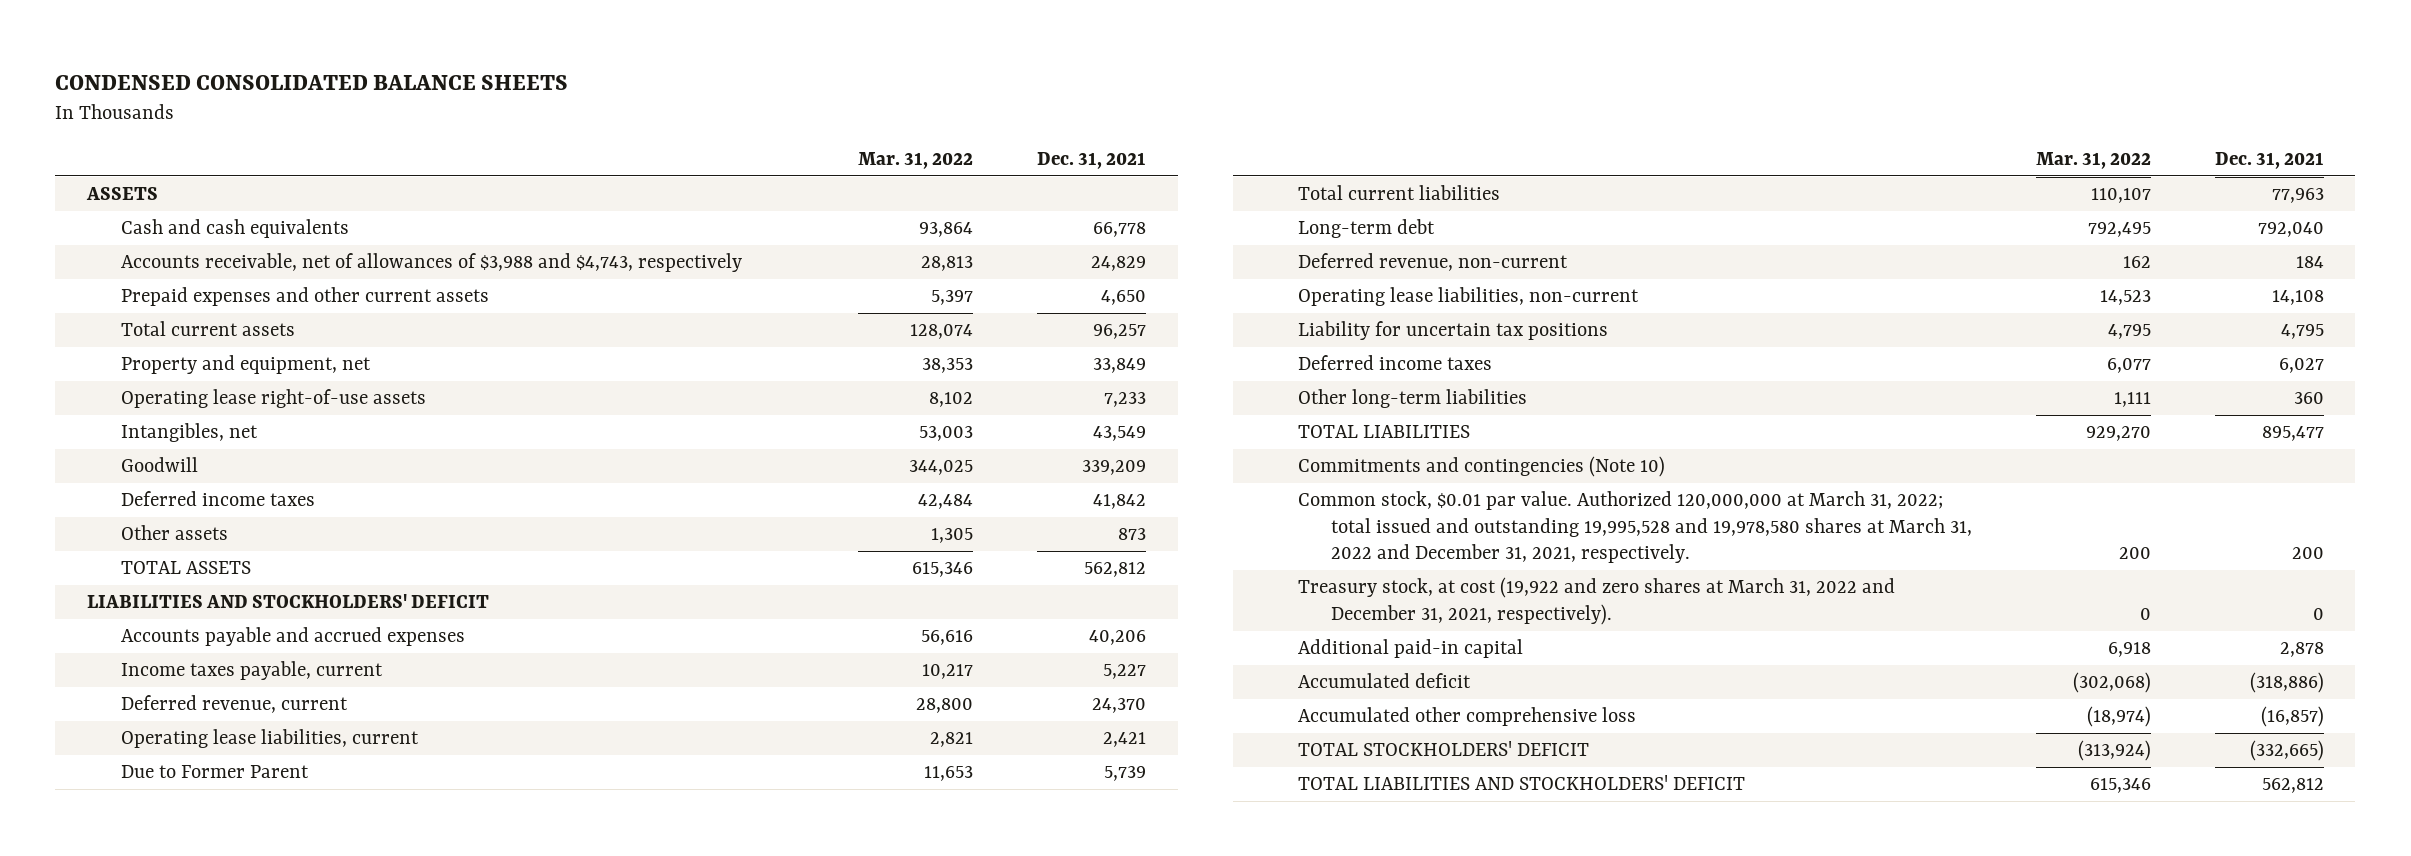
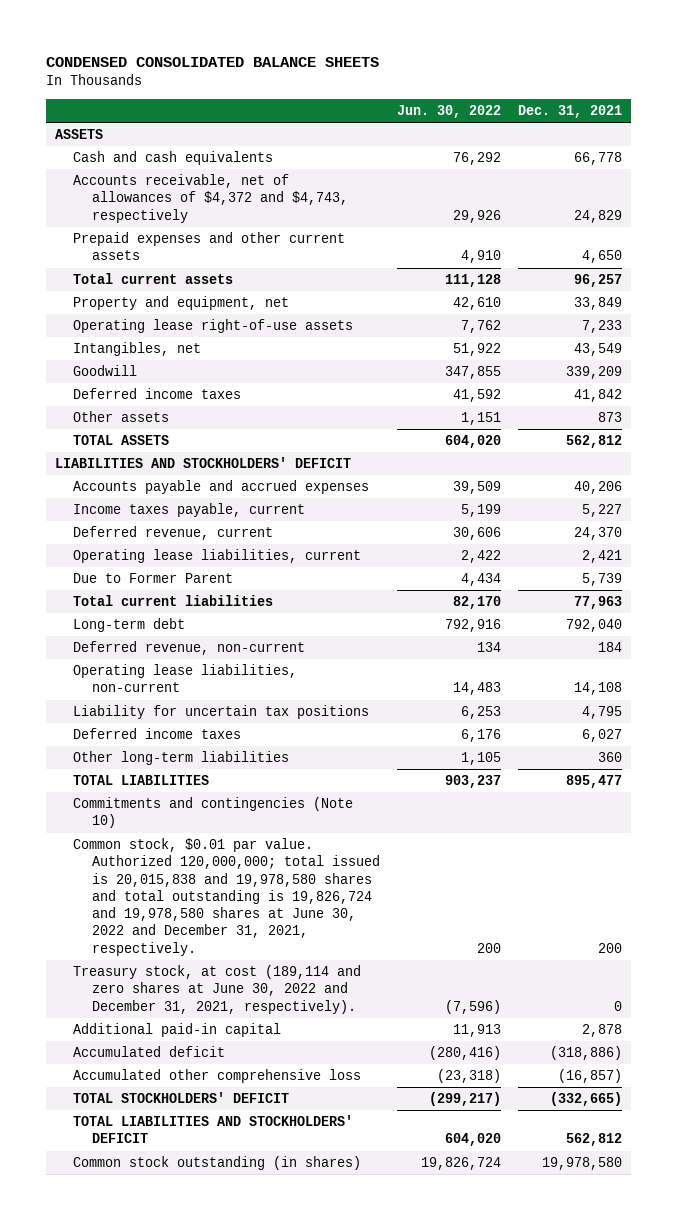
- | Mar. 31, 2022 | Dec. 31, 2021
+ | Jun. 30, 2022 | Dec. 31, 2021
- Accounts receivable, net of allowances of $3,988 and $4,743, respectively | 28,813 | 24,829
+ Accounts receivable, net of allowances of $4,372 and $4,743, respectively | 29,926 | 24,829
- Common stock, $0.01 par value. Authorized 120,000,000 at March 31, 2022; total issued and outstanding 19,995,528 and 19,978,580 shares at March 31, 2022 and December 31, 2021, respectively. | 200 | 200
- Treasury stock, at cost (19,922 and zero shares at March 31, 2022 and December 31, 2021, respectively). | 0 | 0
+ Common stock, $0.01 par value. Authorized 120,000,000; total issued is 20,015,838 and 19,978,580 shares and total outstanding is 19,826,724 and 19,978,580 shares at June 30, 2022 and December 31, 2021, respectively. | 200 | 200
+ Treasury stock, at cost (189,114 and zero shares at June 30, 2022 and December 31, 2021, respectively). | (7,596) | 0
+ Common stock outstanding (in shares) | 19,826,724 | 19,978,580

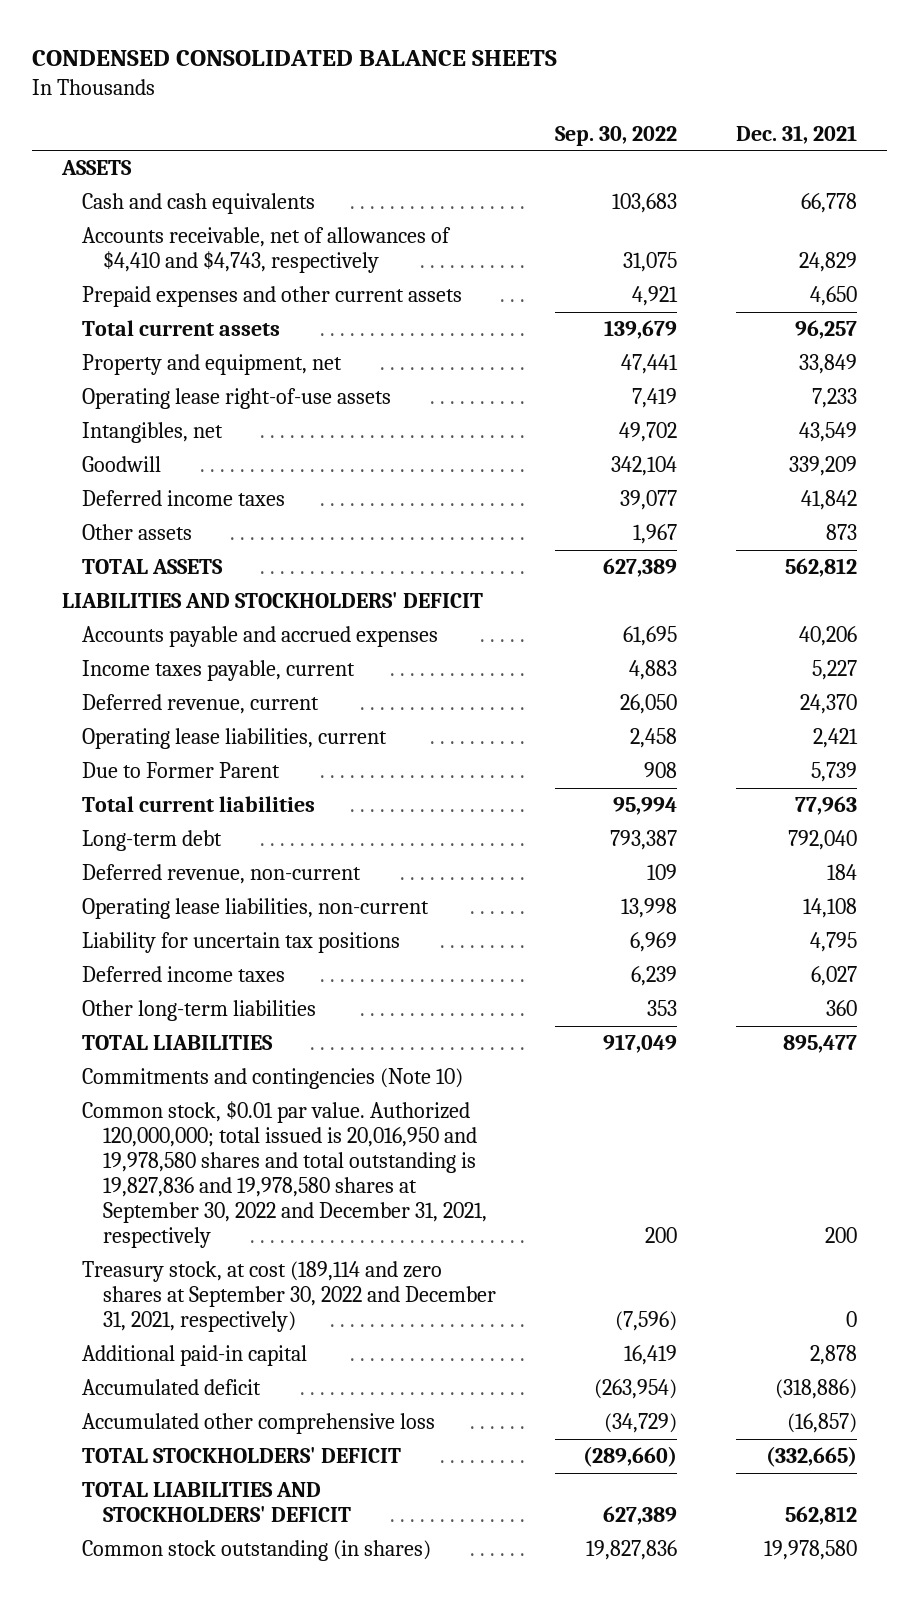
- | Jun. 30, 2022 | Dec. 31, 2021
+ | Sep. 30, 2022 | Dec. 31, 2021
- Accounts receivable, net of allowances of $4,372 and $4,743, respectively | 29,926 | 24,829
+ Accounts receivable, net of allowances of $4,410 and $4,743, respectively | 31,075 | 24,829
- Common stock, $0.01 par value. Authorized 120,000,000; total issued is 20,015,838 and 19,978,580 shares and total outstanding is 19,826,724 and 19,978,580 shares at June 30, 2022 and December 31, 2021, respectively. | 200 | 200
- Treasury stock, at cost (189,114 and zero shares at June 30, 2022 and December 31, 2021, respectively). | (7,596) | 0
+ Common stock, $0.01 par value. Authorized 120,000,000; total issued is 20,016,950 and 19,978,580 shares and total outstanding is 19,827,836 and 19,978,580 shares at September 30, 2022 and December 31, 2021, respectively | 200 | 200
+ Treasury stock, at cost (189,114 and zero shares at September 30, 2022 and December 31, 2021, respectively) | (7,596) | 0

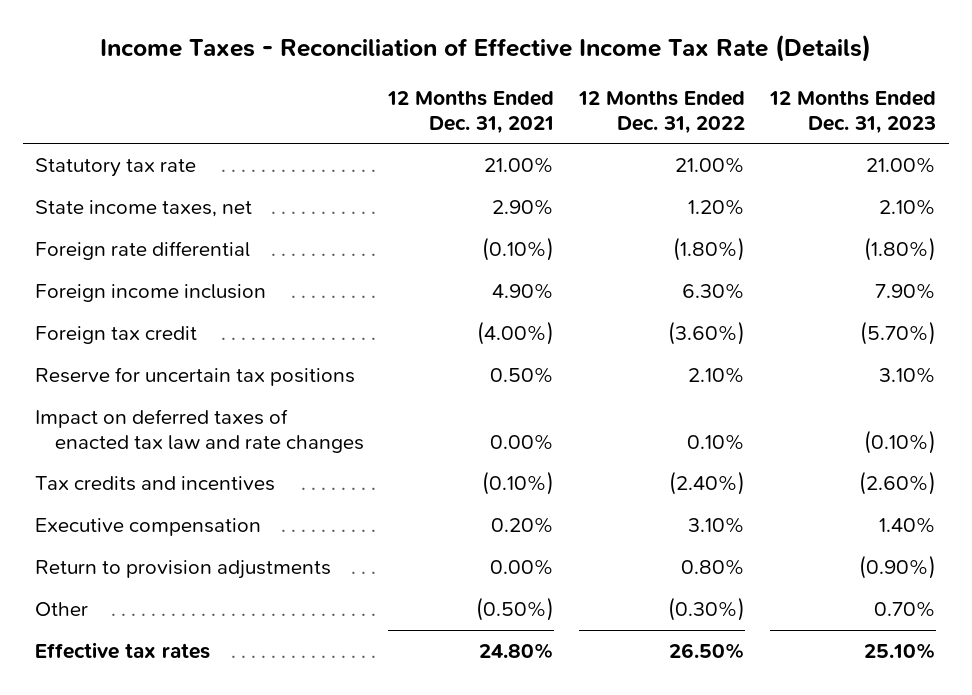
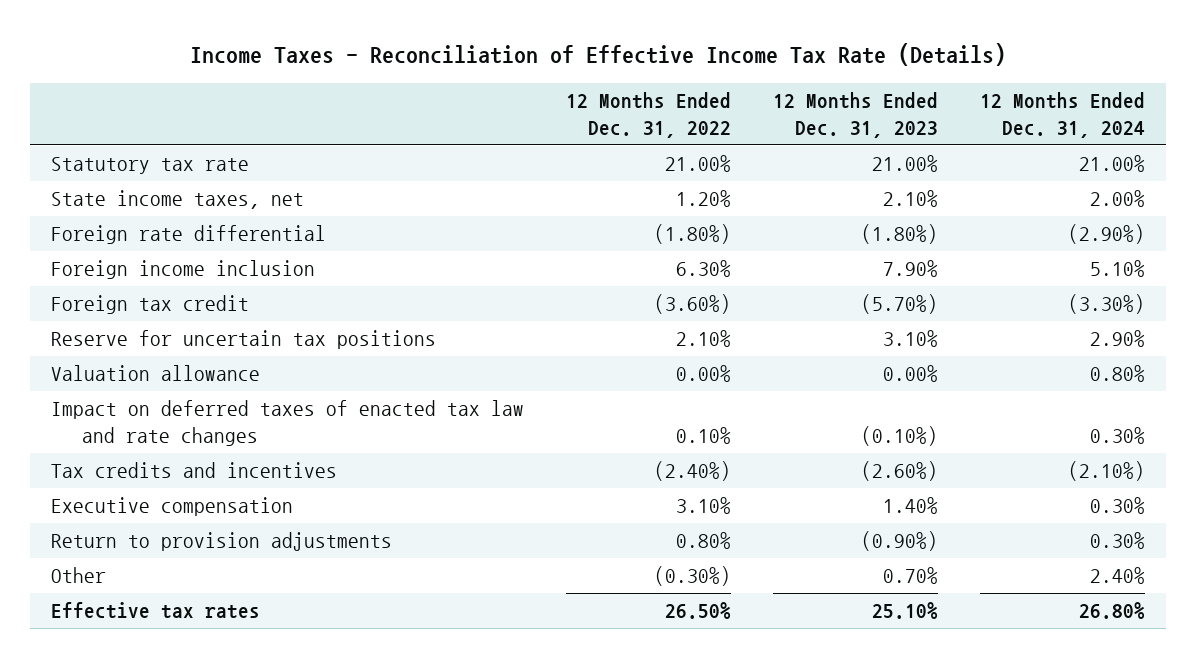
- | 12 Months Ended Dec. 31, 2021 | 12 Months Ended Dec. 31, 2022 | 12 Months Ended Dec. 31, 2023
+ | 12 Months Ended Dec. 31, 2022 | 12 Months Ended Dec. 31, 2023 | 12 Months Ended Dec. 31, 2024
+ Valuation allowance | 0.00% | 0.00% | 0.80%

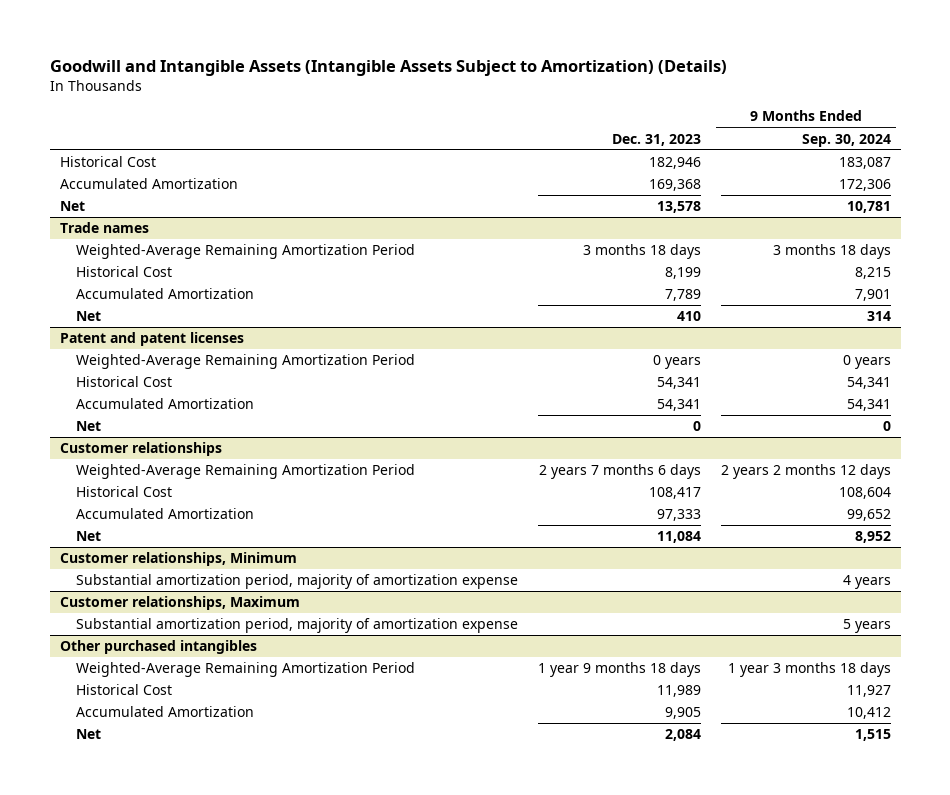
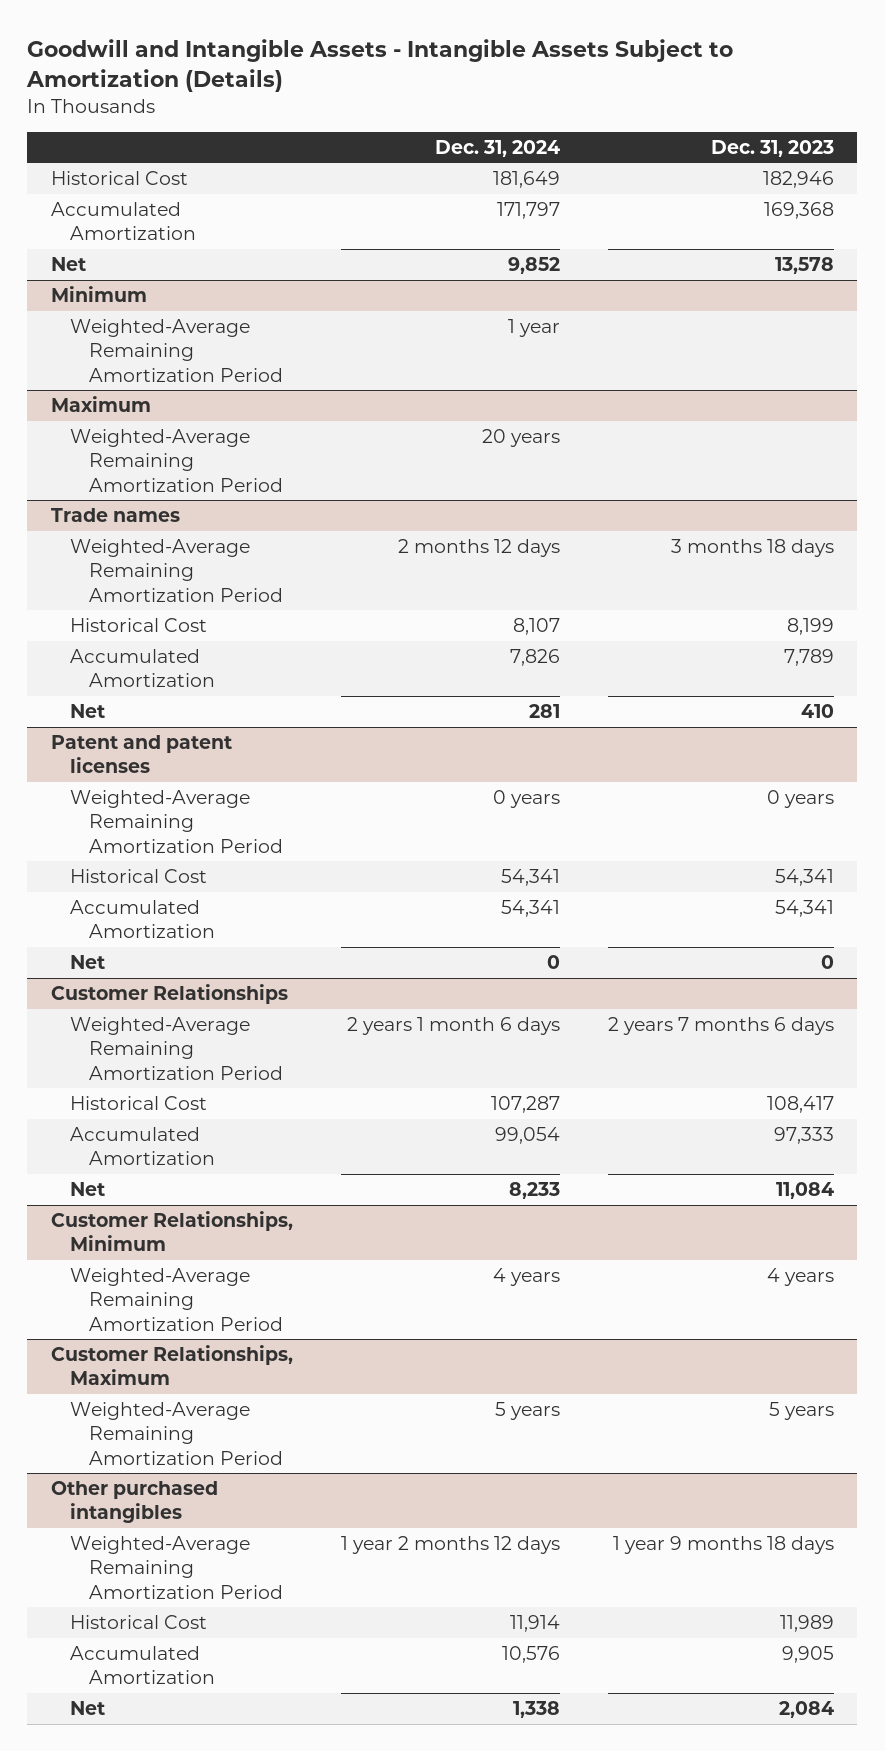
- Goodwill and Intangible Assets (Intangible Assets Subject to Amortization) (Details)
+ Goodwill and Intangible Assets - Intangible Assets Subject to Amortization (Details)
- | Dec. 31, 2023 | 9 Months Ended Sep. 30, 2024
+ | Dec. 31, 2024 | Dec. 31, 2023
+ Minimum
+ Weighted-Average Remaining Amortization Period | 1 year |
+ Maximum
+ Weighted-Average Remaining Amortization Period | 20 years |
- Customer relationships
+ Customer Relationships
- Customer relationships, Minimum
- Substantial amortization period, majority of amortization expense | | 4 years
- Customer relationships, Maximum
- Substantial amortization period, majority of amortization expense | | 5 years
+ Customer Relationships, Minimum
+ Weighted-Average Remaining Amortization Period | 4 years | 4 years
+ Customer Relationships, Maximum
+ Weighted-Average Remaining Amortization Period | 5 years | 5 years

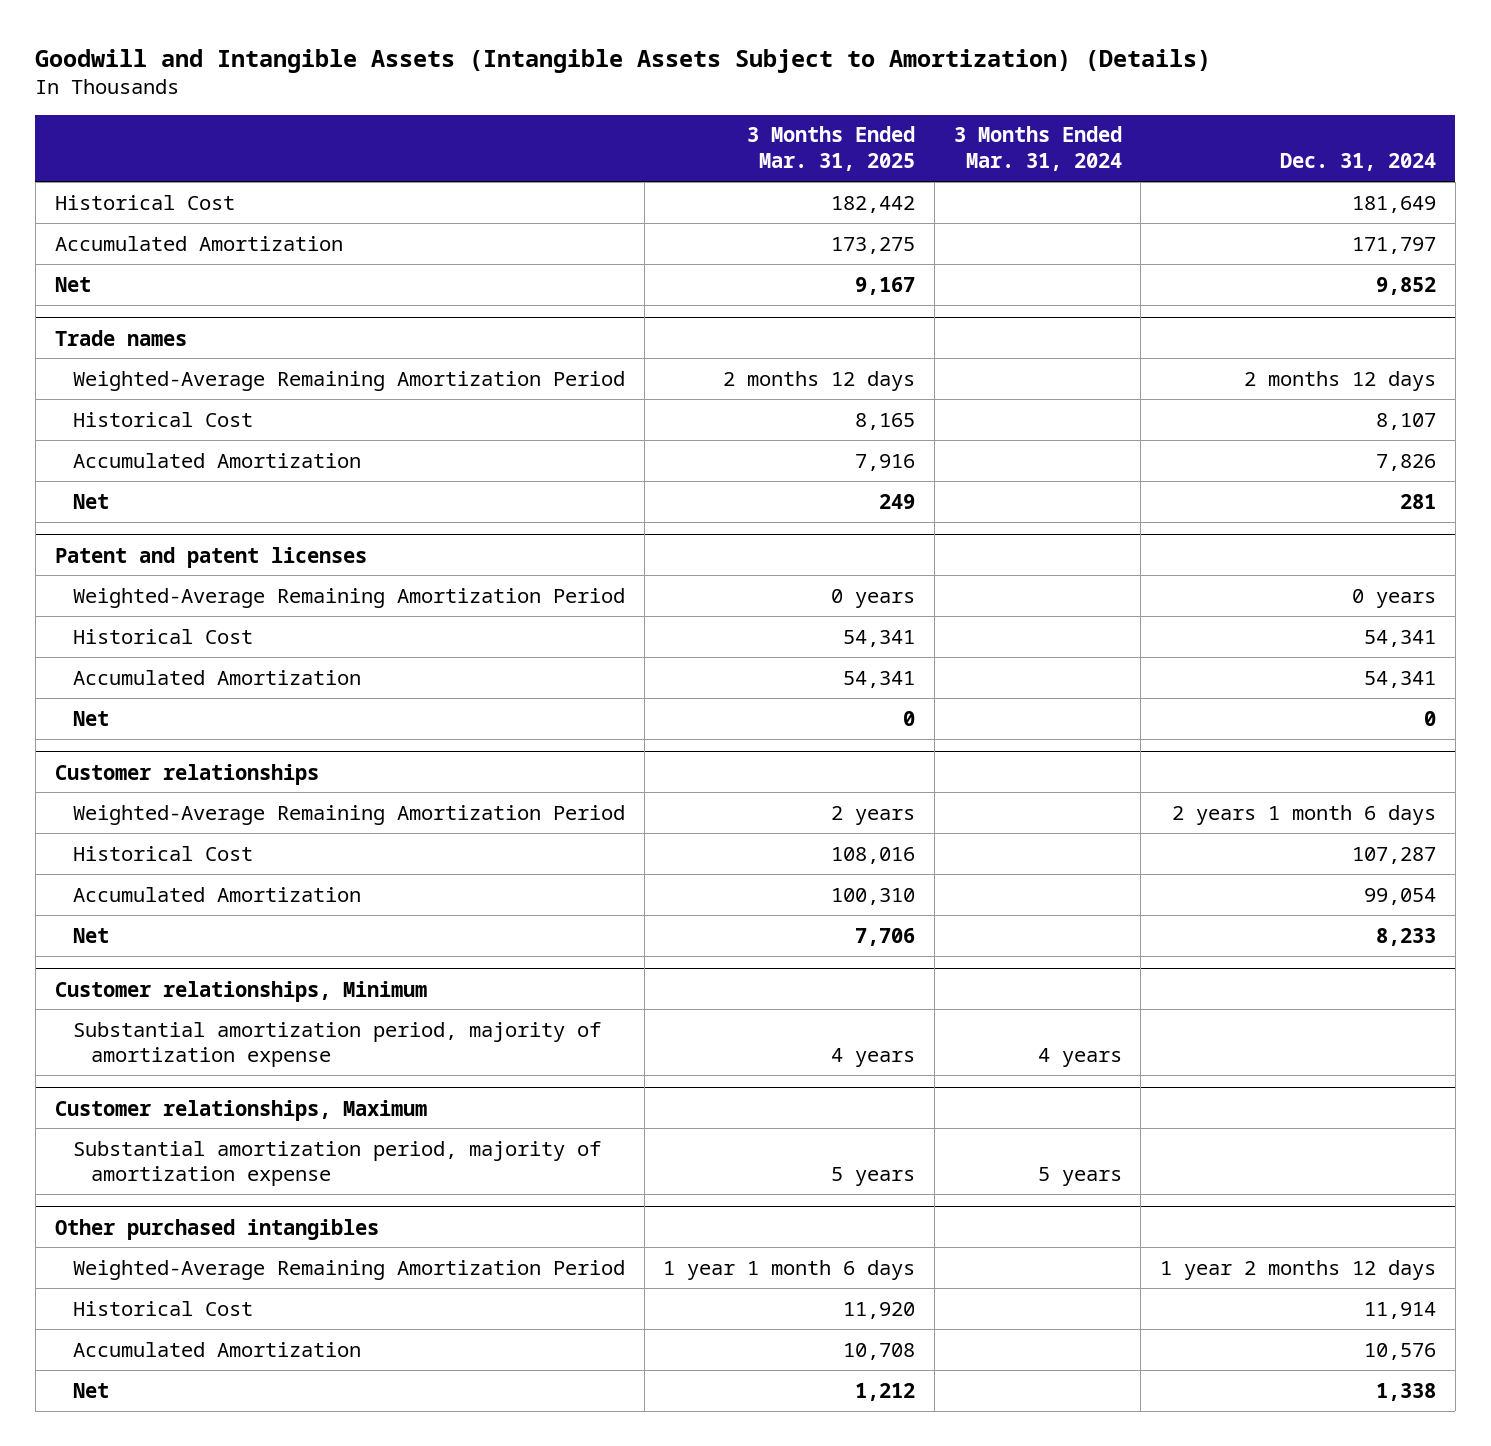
- Goodwill and Intangible Assets - Intangible Assets Subject to Amortization (Details)
+ Goodwill and Intangible Assets (Intangible Assets Subject to Amortization) (Details)
- | Dec. 31, 2024 | Dec. 31, 2023
+ | 3 Months Ended Mar. 31, 2025 | 3 Months Ended Mar. 31, 2024 | Dec. 31, 2024
- Minimum
- Weighted-Average Remaining Amortization Period | 1 year |
- Maximum
- Weighted-Average Remaining Amortization Period | 20 years |
- Customer Relationships
+ Customer relationships
- Customer Relationships, Minimum
- Weighted-Average Remaining Amortization Period | 4 years | 4 years
- Customer Relationships, Maximum
- Weighted-Average Remaining Amortization Period | 5 years | 5 years
+ Customer relationships, Minimum
+ Substantial amortization period, majority of amortization expense | 4 years | 4 years |
+ Customer relationships, Maximum
+ Substantial amortization period, majority of amortization expense | 5 years | 5 years |

